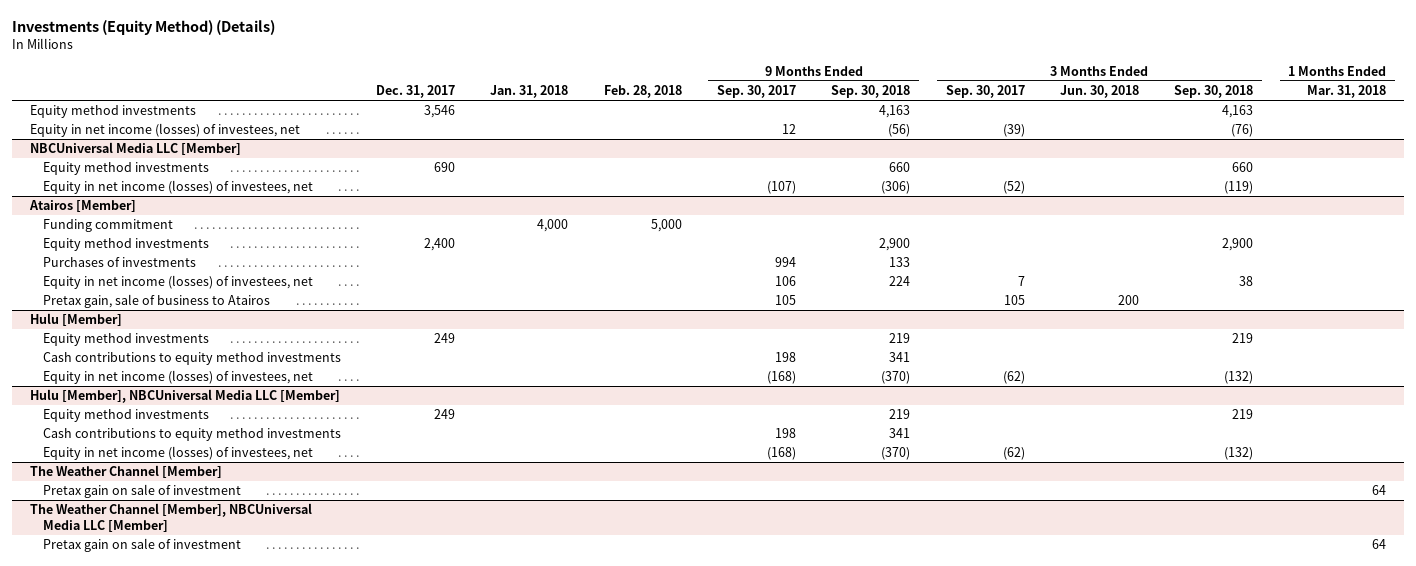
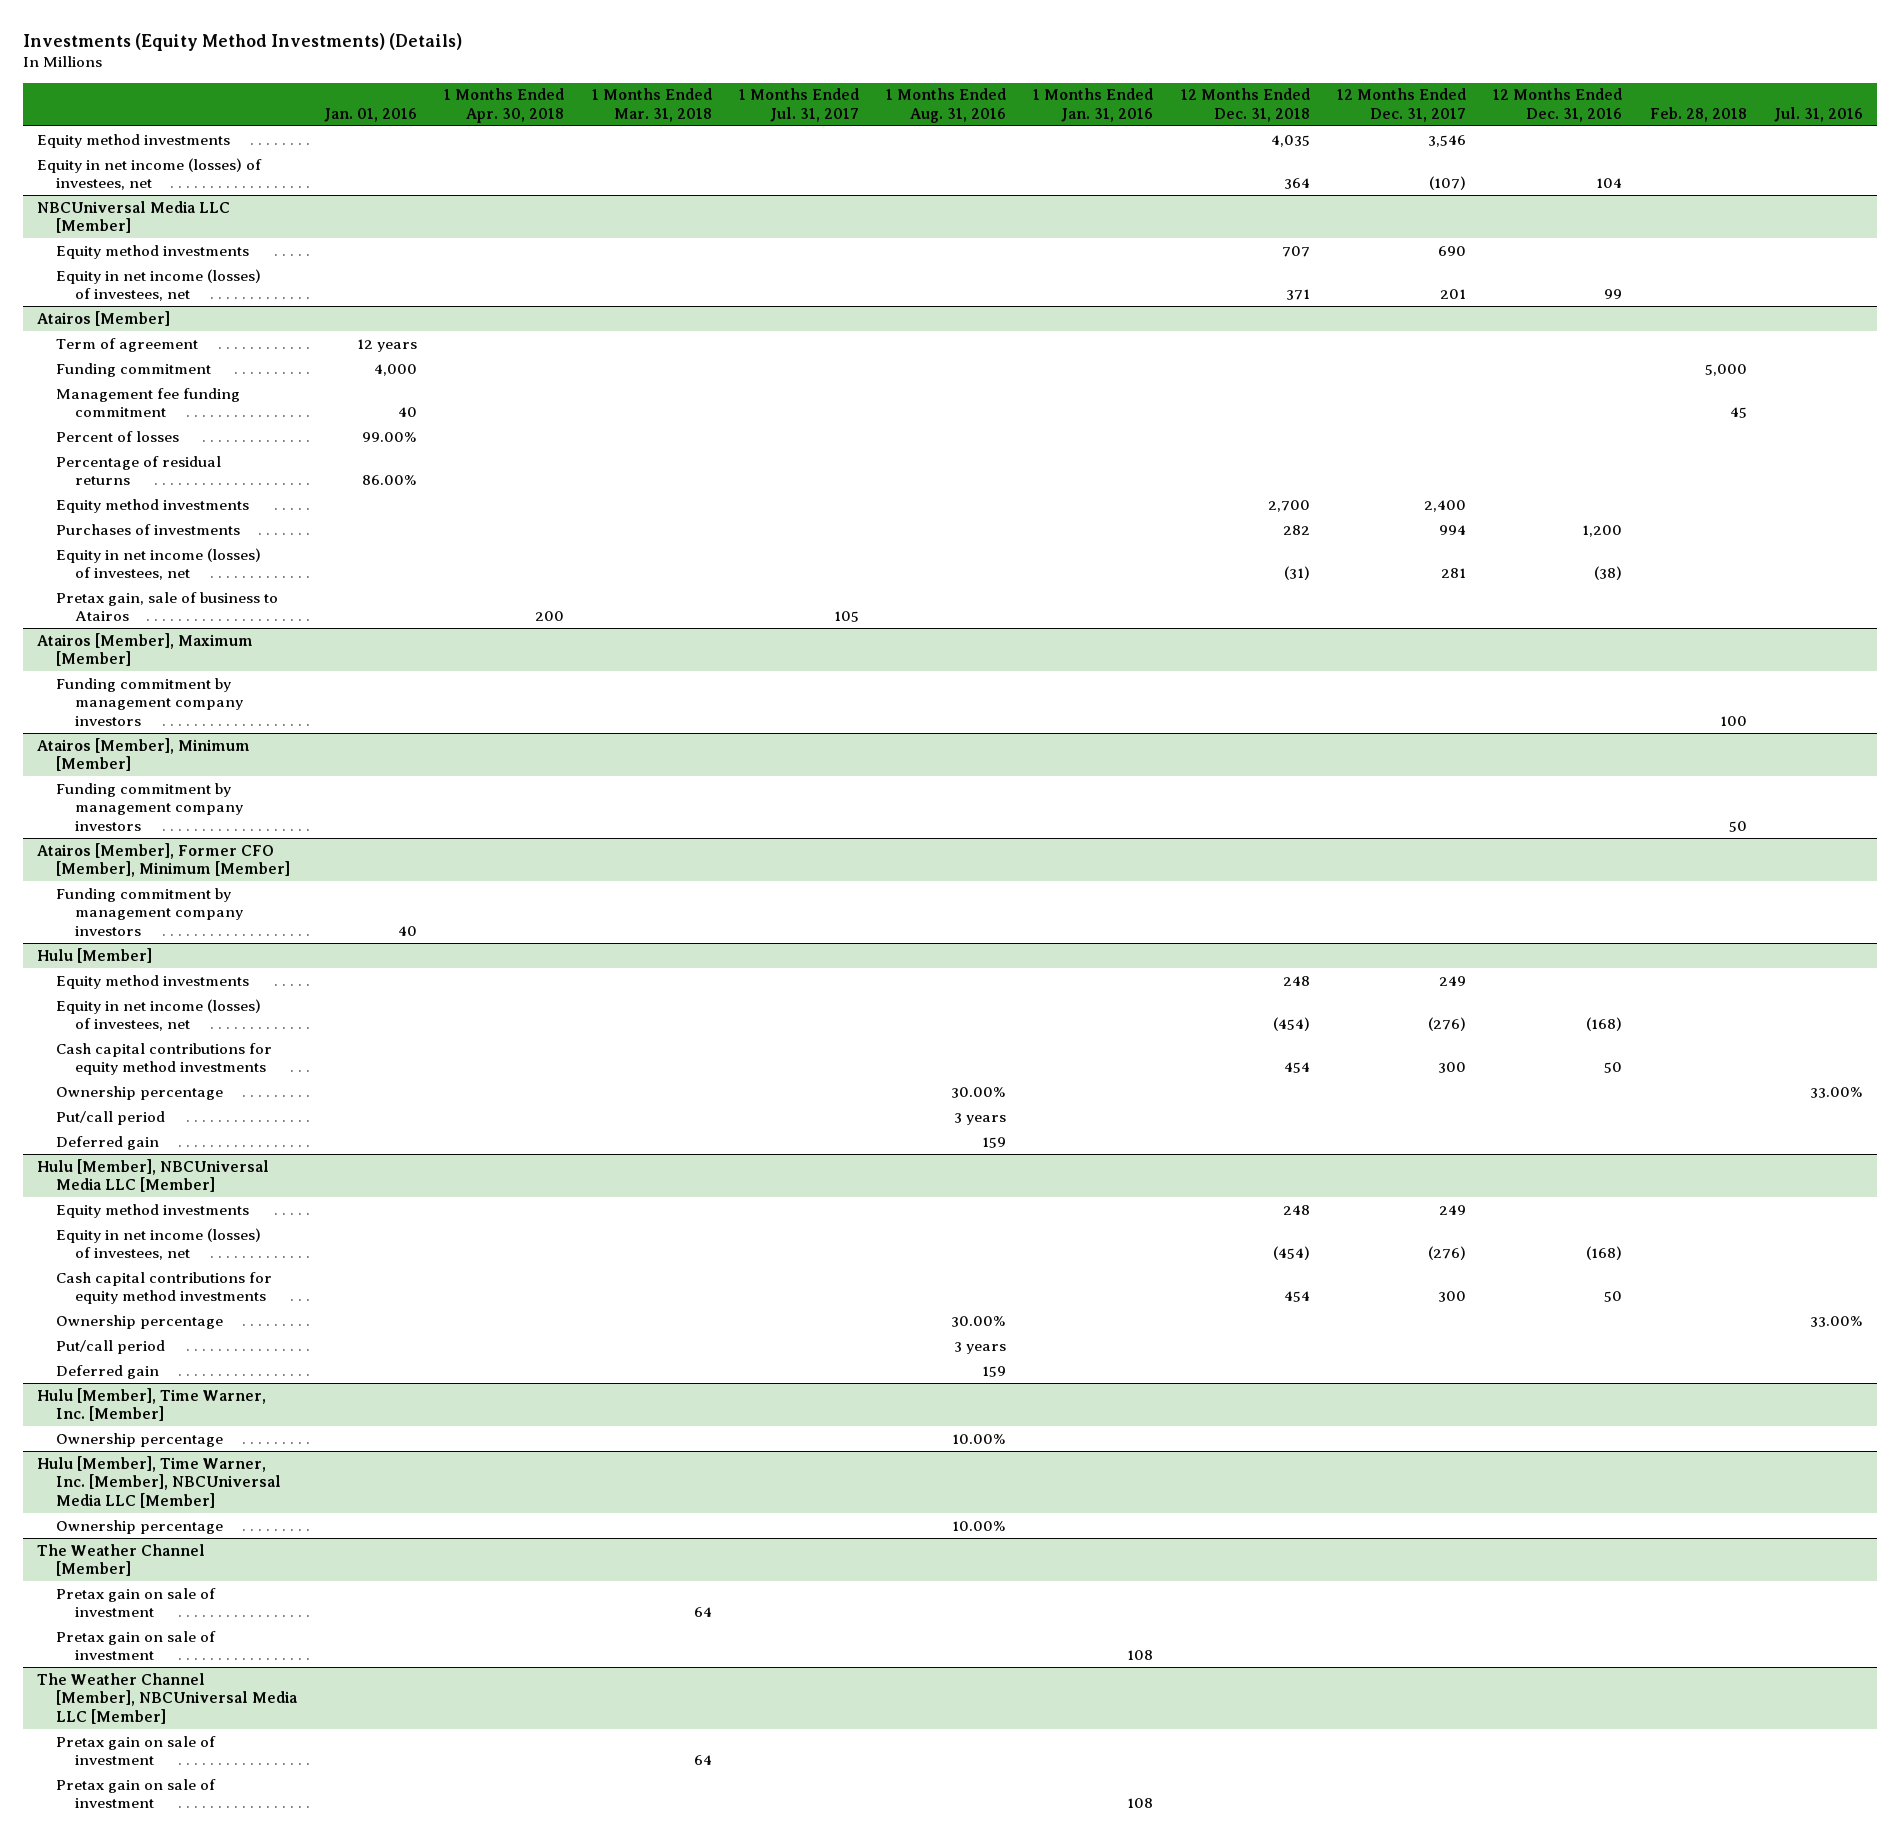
- Investments (Equity Method) (Details)
+ Investments (Equity Method Investments) (Details)
- | Dec. 31, 2017 | Jan. 31, 2018 | Feb. 28, 2018 | 9 Months Ended Sep. 30, 2017 | 9 Months Ended Sep. 30, 2018 | 3 Months Ended Sep. 30, 2017 | 3 Months Ended Jun. 30, 2018 | 3 Months Ended Sep. 30, 2018 | 1 Months Ended Mar. 31, 2018
+ | Jan. 01, 2016 | 1 Months Ended Apr. 30, 2018 | 1 Months Ended Mar. 31, 2018 | 1 Months Ended Jul. 31, 2017 | 1 Months Ended Aug. 31, 2016 | 1 Months Ended Jan. 31, 2016 | 12 Months Ended Dec. 31, 2018 | 12 Months Ended Dec. 31, 2017 | 12 Months Ended Dec. 31, 2016 | Feb. 28, 2018 | Jul. 31, 2016
@ Atairos [Member]
+ Term of agreement | 12 years | | | | | | | | | |
+ Management fee funding commitment | 40 | | | | | | | | | 45 |
+ Percent of losses | 99.00% | | | | | | | | | |
+ Percentage of residual returns | 86.00% | | | | | | | | | |
+ Atairos [Member], Maximum [Member]
+ Funding commitment by management company investors | | | | | | | | | | 100 |
+ Atairos [Member], Minimum [Member]
+ Funding commitment by management company investors | | | | | | | | | | 50 |
+ Atairos [Member], Former CFO [Member], Minimum [Member]
+ Funding commitment by management company investors | 40 | | | | | | | | | |
@ Hulu [Member]
- Cash contributions to equity method investments | | | | 198 | 341 | | | |
+ Cash capital contributions for equity method investments | | | | | | | 454 | 300 | 50 | |
+ Ownership percentage | | | | | 30.00% | | | | | | 33.00%
+ Put/call period | | | | | 3 years | | | | | |
+ Deferred gain | | | | | 159 | | | | | |
@ Hulu [Member], NBCUniversal Media LLC [Member]
- Cash contributions to equity method investments | | | | 198 | 341 | | | |
+ Cash capital contributions for equity method investments | | | | | | | 454 | 300 | 50 | |
+ Ownership percentage | | | | | 30.00% | | | | | | 33.00%
+ Put/call period | | | | | 3 years | | | | | |
+ Deferred gain | | | | | 159 | | | | | |
+ Hulu [Member], Time Warner, Inc. [Member]
+ Ownership percentage | | | | | 10.00% | | | | | |
+ Hulu [Member], Time Warner, Inc. [Member], NBCUniversal Media LLC [Member]
+ Ownership percentage | | | | | 10.00% | | | | | |
@ The Weather Channel [Member]
+ Pretax gain on sale of investment | | | | | | 108 | | | | |
@ The Weather Channel [Member], NBCUniversal Media LLC [Member]
+ Pretax gain on sale of investment | | | | | | 108 | | | | |

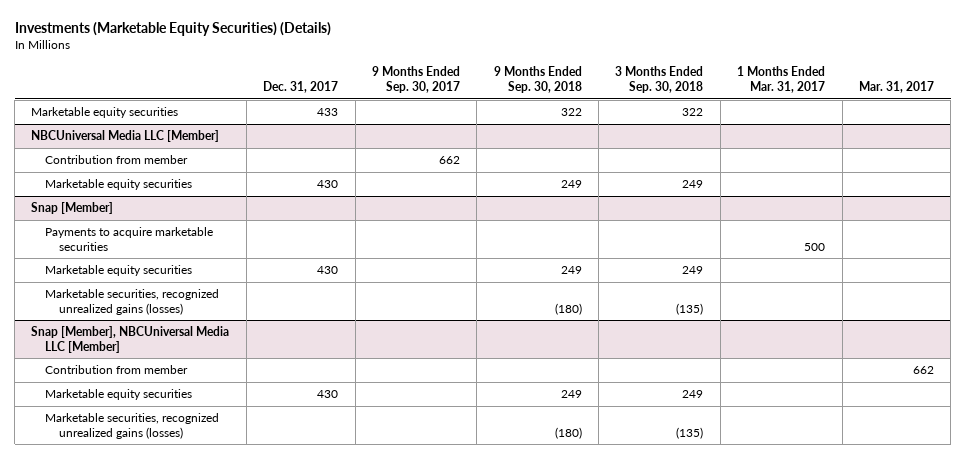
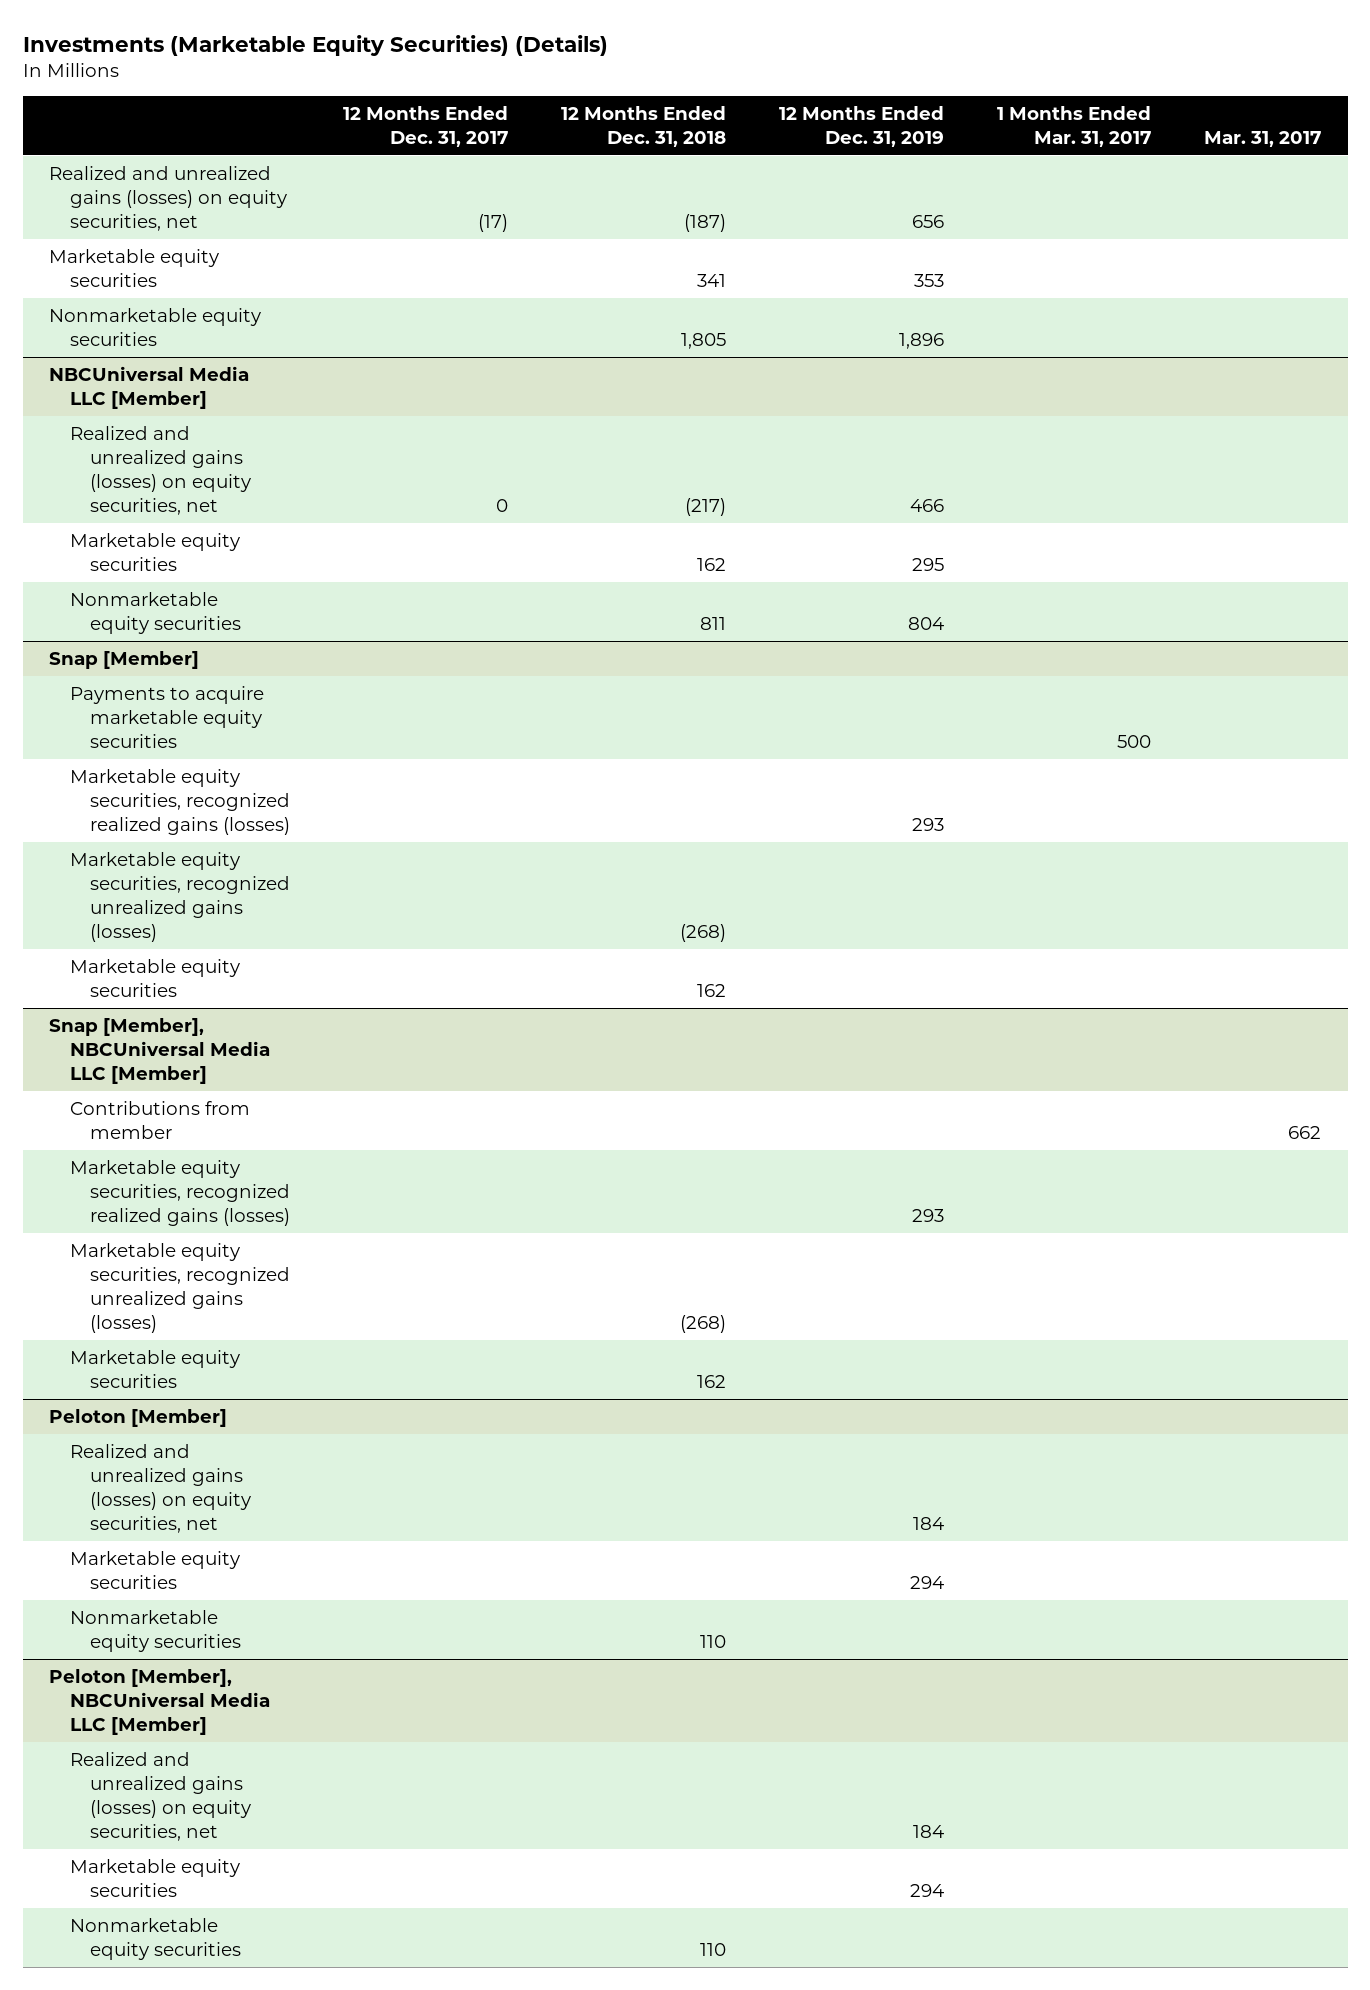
- | Dec. 31, 2017 | 9 Months Ended Sep. 30, 2017 | 9 Months Ended Sep. 30, 2018 | 3 Months Ended Sep. 30, 2018 | 1 Months Ended Mar. 31, 2017 | Mar. 31, 2017
+ | 12 Months Ended Dec. 31, 2017 | 12 Months Ended Dec. 31, 2018 | 12 Months Ended Dec. 31, 2019 | 1 Months Ended Mar. 31, 2017 | Mar. 31, 2017
+ Realized and unrealized gains (losses) on equity securities, net | (17) | (187) | 656 | |
+ Nonmarketable equity securities | | 1,805 | 1,896 | |
@ NBCUniversal Media LLC [Member]
- Contribution from member | | 662 | | | |
+ Realized and unrealized gains (losses) on equity securities, net | 0 | (217) | 466 | |
+ Nonmarketable equity securities | | 811 | 804 | |
@ Snap [Member]
- Payments to acquire marketable securities | | | | | 500 |
+ Payments to acquire marketable equity securities | | | | 500 |
+ Marketable equity securities, recognized realized gains (losses) | | | 293 | |
+ Marketable equity securities, recognized unrealized gains (losses) | | (268) | | |
- Marketable securities, recognized unrealized gains (losses) | | | (180) | (135) | |
@ Snap [Member], NBCUniversal Media LLC [Member]
- Contribution from member | | | | | | 662
+ Contributions from member | | | | | 662
+ Marketable equity securities, recognized realized gains (losses) | | | 293 | |
+ Marketable equity securities, recognized unrealized gains (losses) | | (268) | | |
- Marketable securities, recognized unrealized gains (losses) | | | (180) | (135) | |
+ Peloton [Member]
+ Realized and unrealized gains (losses) on equity securities, net | | | 184 | |
+ Marketable equity securities | | | 294 | |
+ Nonmarketable equity securities | | 110 | | |
+ Peloton [Member], NBCUniversal Media LLC [Member]
+ Realized and unrealized gains (losses) on equity securities, net | | | 184 | |
+ Marketable equity securities | | | 294 | |
+ Nonmarketable equity securities | | 110 | | |

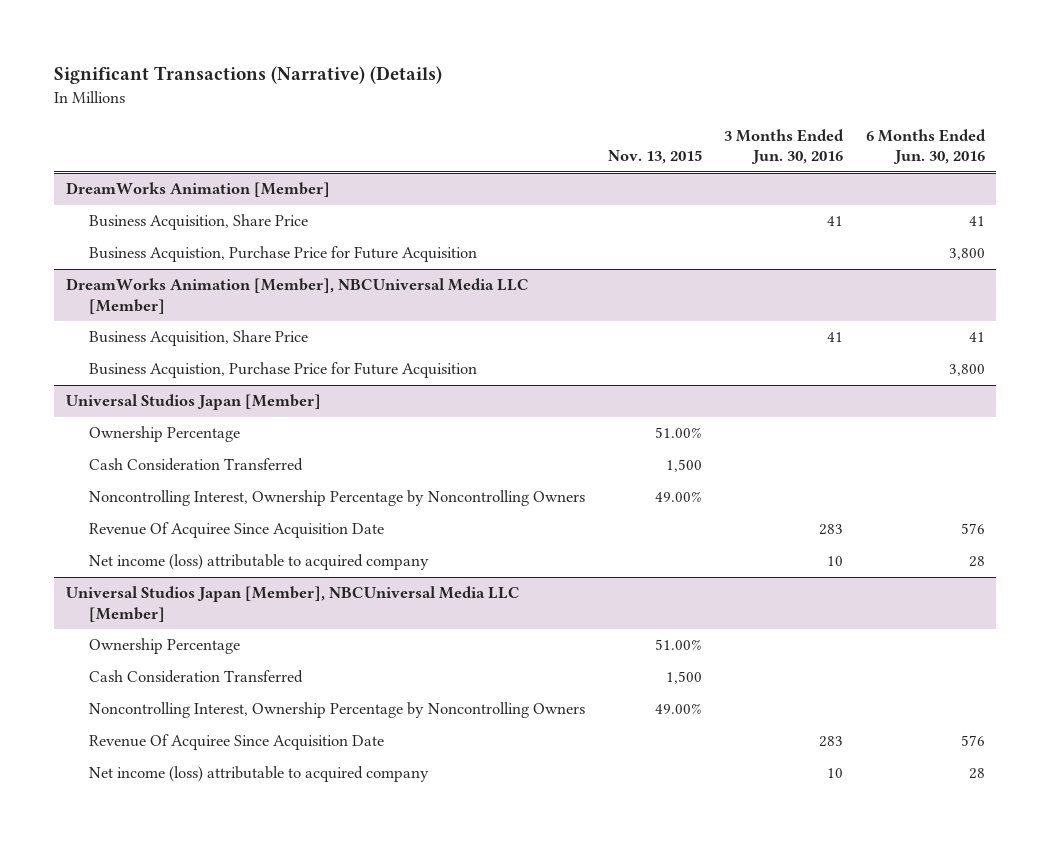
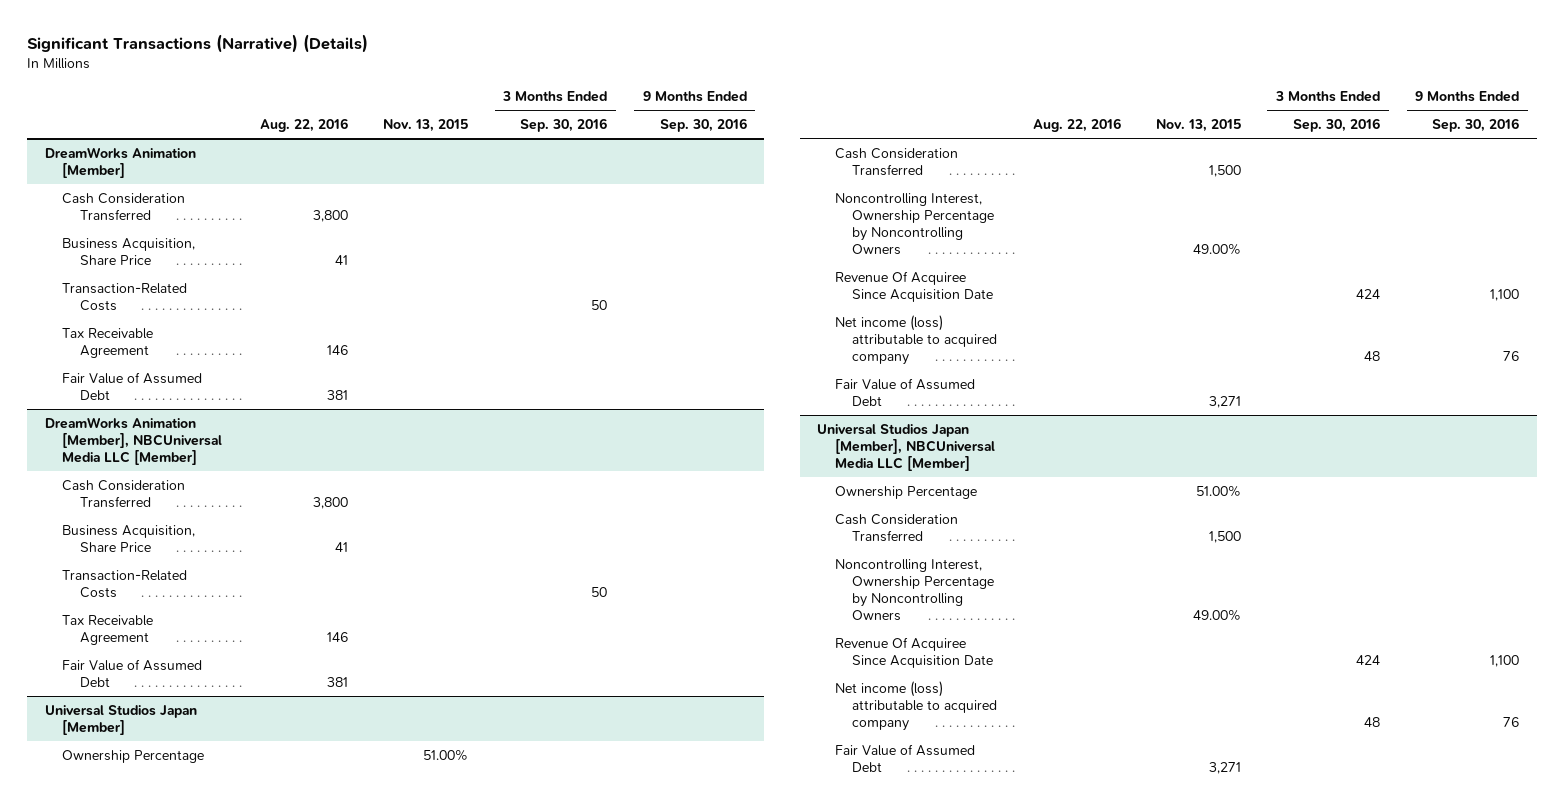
- | Nov. 13, 2015 | 3 Months Ended Jun. 30, 2016 | 6 Months Ended Jun. 30, 2016
+ | Aug. 22, 2016 | Nov. 13, 2015 | 3 Months Ended Sep. 30, 2016 | 9 Months Ended Sep. 30, 2016
@ DreamWorks Animation [Member]
+ Cash Consideration Transferred | 3,800 | | |
- Business Acquistion, Purchase Price for Future Acquisition | | | 3,800
+ Transaction-Related Costs | | | 50 |
+ Tax Receivable Agreement | 146 | | |
+ Fair Value of Assumed Debt | 381 | | |
@ DreamWorks Animation [Member], NBCUniversal Media LLC [Member]
+ Cash Consideration Transferred | 3,800 | | |
- Business Acquistion, Purchase Price for Future Acquisition | | | 3,800
+ Transaction-Related Costs | | | 50 |
+ Tax Receivable Agreement | 146 | | |
+ Fair Value of Assumed Debt | 381 | | |
@ Universal Studios Japan [Member]
+ Fair Value of Assumed Debt | | 3,271 | |
@ Universal Studios Japan [Member], NBCUniversal Media LLC [Member]
+ Fair Value of Assumed Debt | | 3,271 | |

